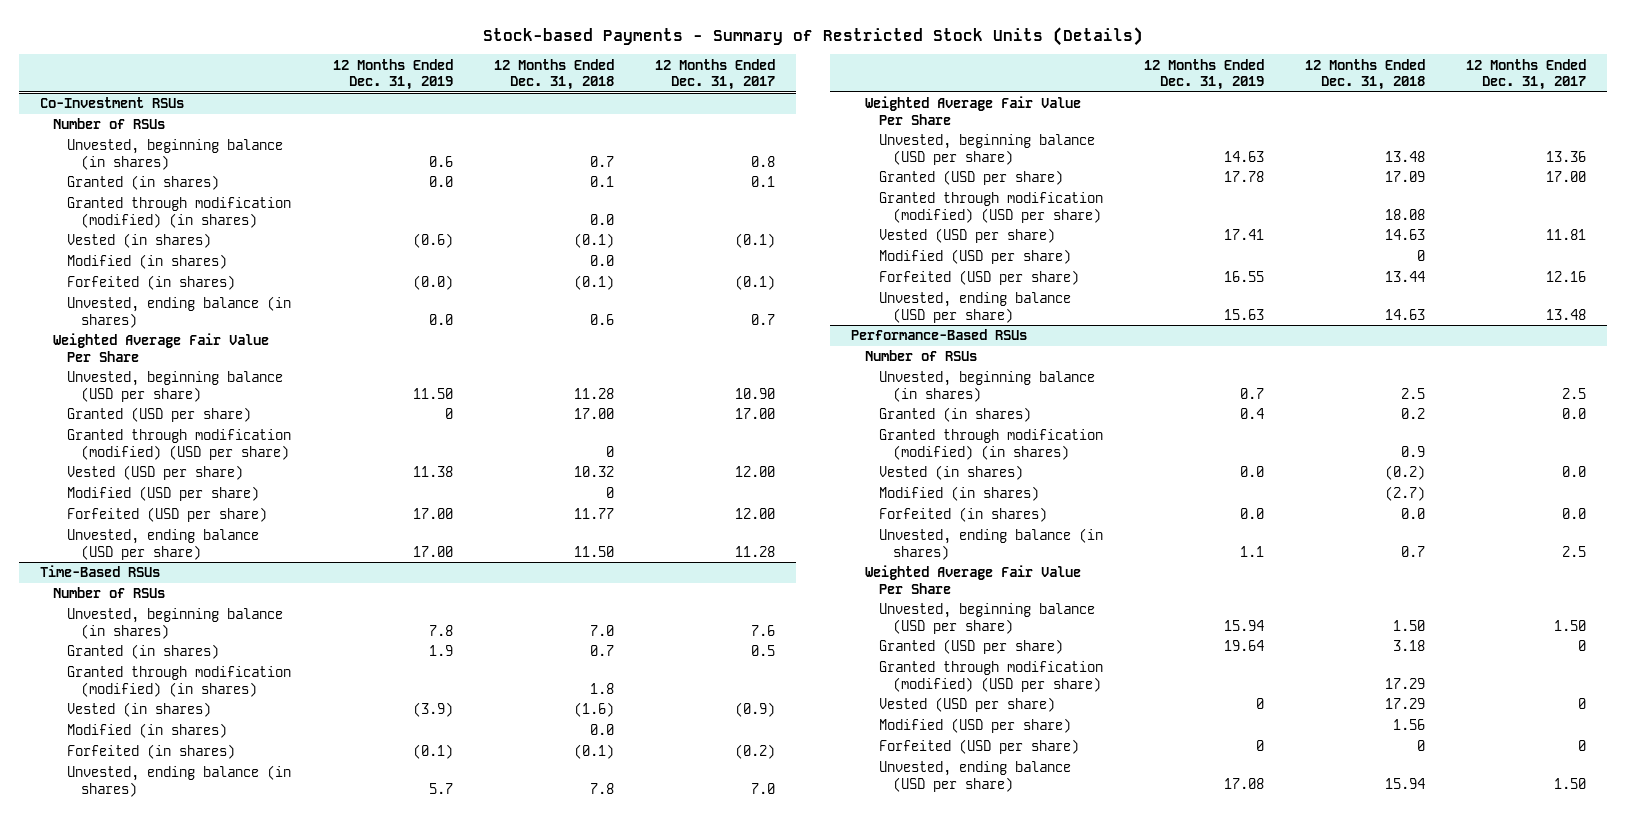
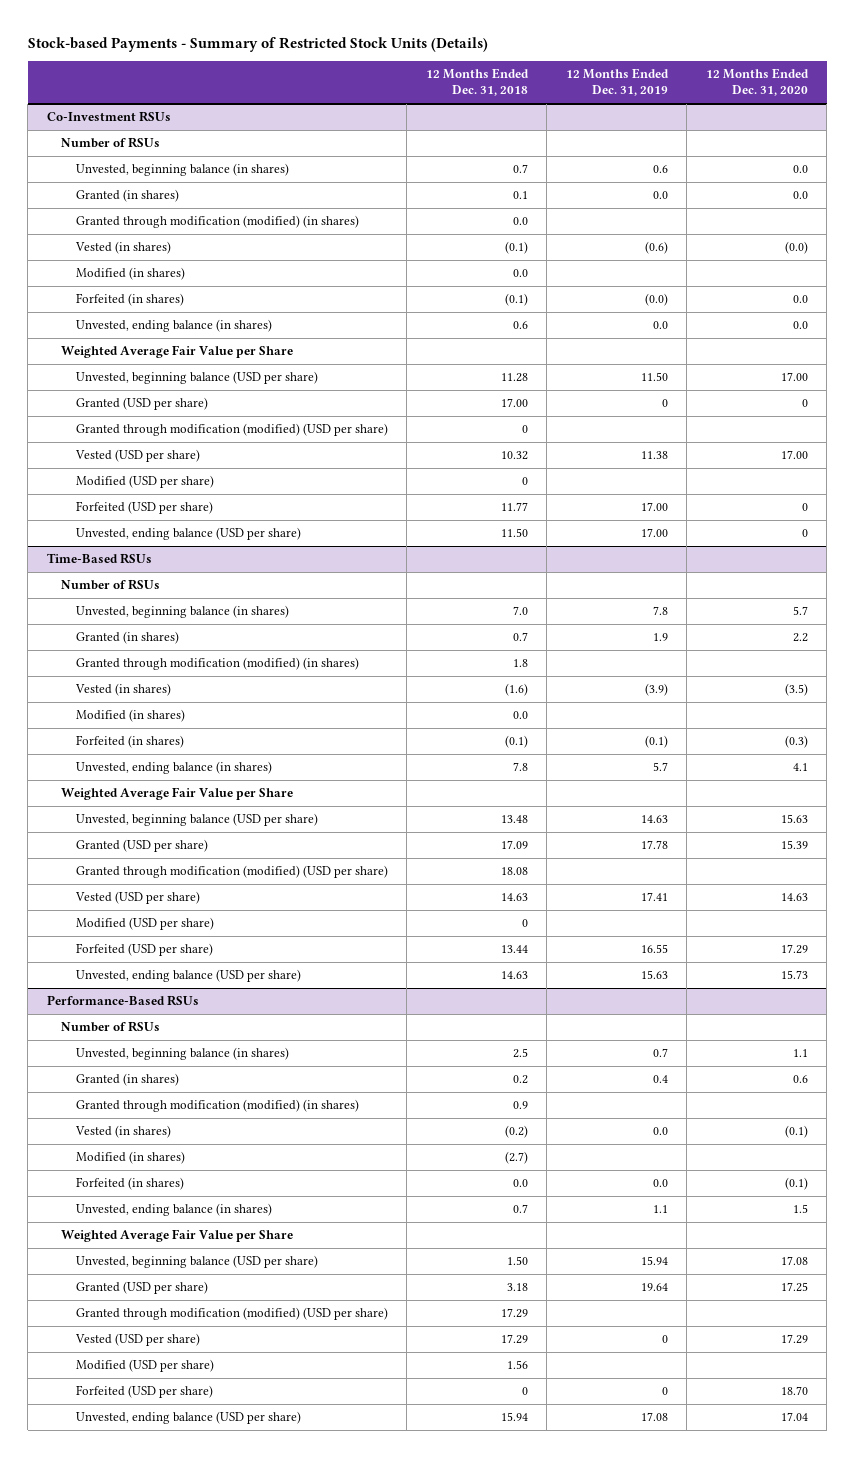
- | 12 Months Ended Dec. 31, 2019 | 12 Months Ended Dec. 31, 2018 | 12 Months Ended Dec. 31, 2017
+ | 12 Months Ended Dec. 31, 2018 | 12 Months Ended Dec. 31, 2019 | 12 Months Ended Dec. 31, 2020
@ Co-Investment RSUs
- Weighted Average Fair Value Per Share
+ Weighted Average Fair Value per Share
@ Time-Based RSUs
- Weighted Average Fair Value Per Share
+ Weighted Average Fair Value per Share
@ Performance-Based RSUs
- Weighted Average Fair Value Per Share
+ Weighted Average Fair Value per Share

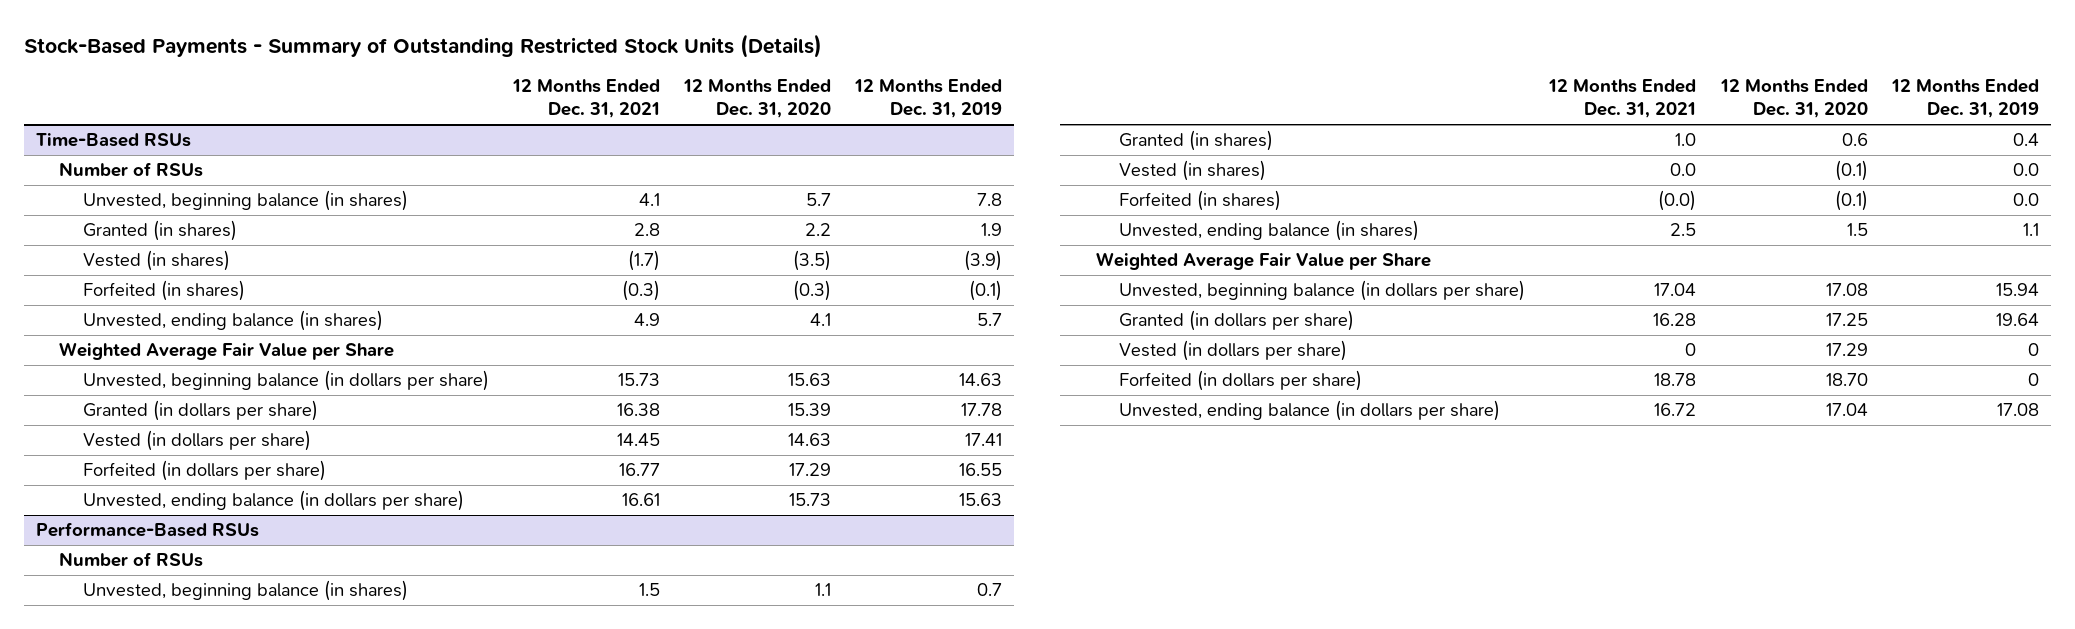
- Stock-based Payments - Summary of Restricted Stock Units (Details)
+ Stock-Based Payments - Summary of Outstanding Restricted Stock Units (Details)
- | 12 Months Ended Dec. 31, 2018 | 12 Months Ended Dec. 31, 2019 | 12 Months Ended Dec. 31, 2020
+ | 12 Months Ended Dec. 31, 2021 | 12 Months Ended Dec. 31, 2020 | 12 Months Ended Dec. 31, 2019
- Co-Investment RSUs
- Number of RSUs
- Unvested, beginning balance (in shares) | 0.7 | 0.6 | 0.0
- Granted (in shares) | 0.1 | 0.0 | 0.0
- Granted through modification (modified) (in shares) | 0.0 | |
- Vested (in shares) | (0.1) | (0.6) | (0.0)
- Modified (in shares) | 0.0 | |
- Forfeited (in shares) | (0.1) | (0.0) | 0.0
- Unvested, ending balance (in shares) | 0.6 | 0.0 | 0.0
- Weighted Average Fair Value per Share
- Unvested, beginning balance (USD per share) | 11.28 | 11.50 | 17.00
- Granted (USD per share) | 17.00 | 0 | 0
- Granted through modification (modified) (USD per share) | 0 | |
- Vested (USD per share) | 10.32 | 11.38 | 17.00
- Modified (USD per share) | 0 | |
- Forfeited (USD per share) | 11.77 | 17.00 | 0
- Unvested, ending balance (USD per share) | 11.50 | 17.00 | 0
@ Time-Based RSUs
- Granted through modification (modified) (in shares) | 1.8 | |
- Modified (in shares) | 0.0 | |
- Unvested, beginning balance (USD per share) | 13.48 | 14.63 | 15.63
- Granted (USD per share) | 17.09 | 17.78 | 15.39
- Granted through modification (modified) (USD per share) | 18.08 | |
- Vested (USD per share) | 14.63 | 17.41 | 14.63
- Modified (USD per share) | 0 | |
- Forfeited (USD per share) | 13.44 | 16.55 | 17.29
- Unvested, ending balance (USD per share) | 14.63 | 15.63 | 15.73
+ Unvested, beginning balance (in dollars per share) | 15.73 | 15.63 | 14.63
+ Granted (in dollars per share) | 16.38 | 15.39 | 17.78
+ Vested (in dollars per share) | 14.45 | 14.63 | 17.41
+ Forfeited (in dollars per share) | 16.77 | 17.29 | 16.55
+ Unvested, ending balance (in dollars per share) | 16.61 | 15.73 | 15.63
@ Performance-Based RSUs
- Granted through modification (modified) (in shares) | 0.9 | |
- Modified (in shares) | (2.7) | |
- Unvested, beginning balance (USD per share) | 1.50 | 15.94 | 17.08
- Granted (USD per share) | 3.18 | 19.64 | 17.25
- Granted through modification (modified) (USD per share) | 17.29 | |
- Vested (USD per share) | 17.29 | 0 | 17.29
- Modified (USD per share) | 1.56 | |
- Forfeited (USD per share) | 0 | 0 | 18.70
- Unvested, ending balance (USD per share) | 15.94 | 17.08 | 17.04
+ Unvested, beginning balance (in dollars per share) | 17.04 | 17.08 | 15.94
+ Granted (in dollars per share) | 16.28 | 17.25 | 19.64
+ Vested (in dollars per share) | 0 | 17.29 | 0
+ Forfeited (in dollars per share) | 18.78 | 18.70 | 0
+ Unvested, ending balance (in dollars per share) | 16.72 | 17.04 | 17.08

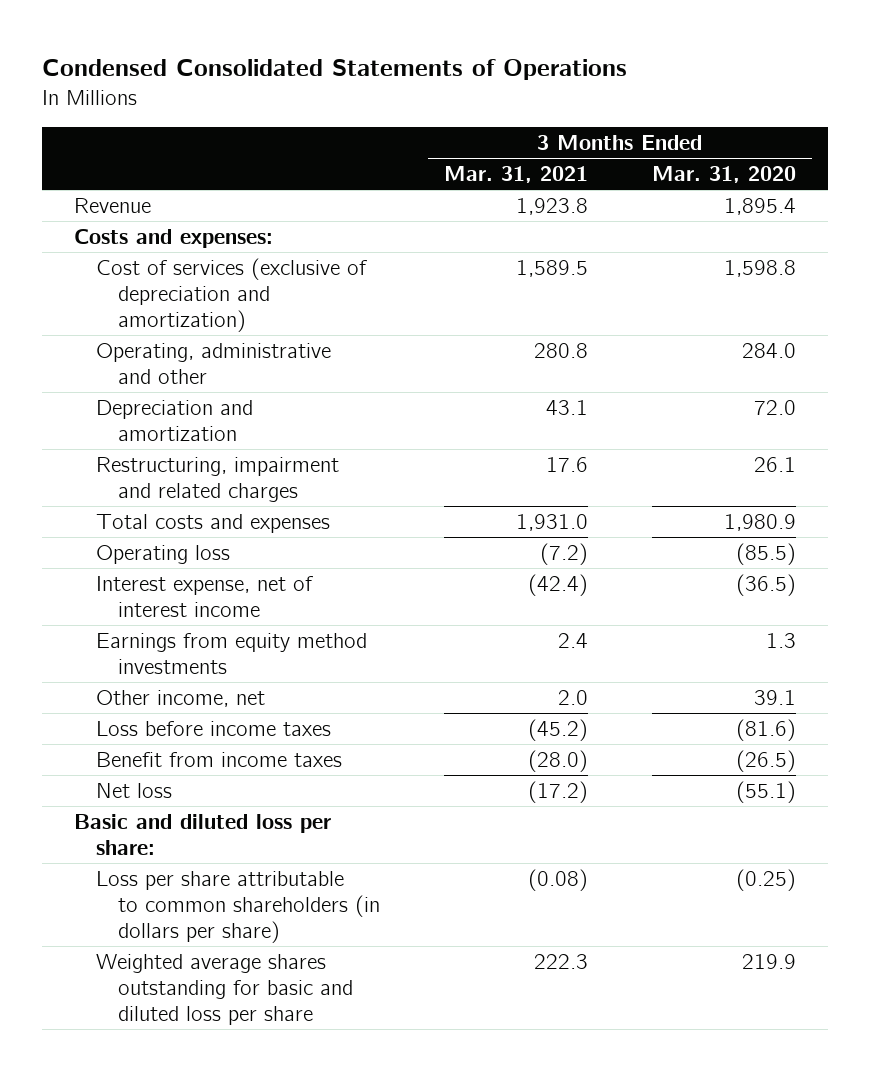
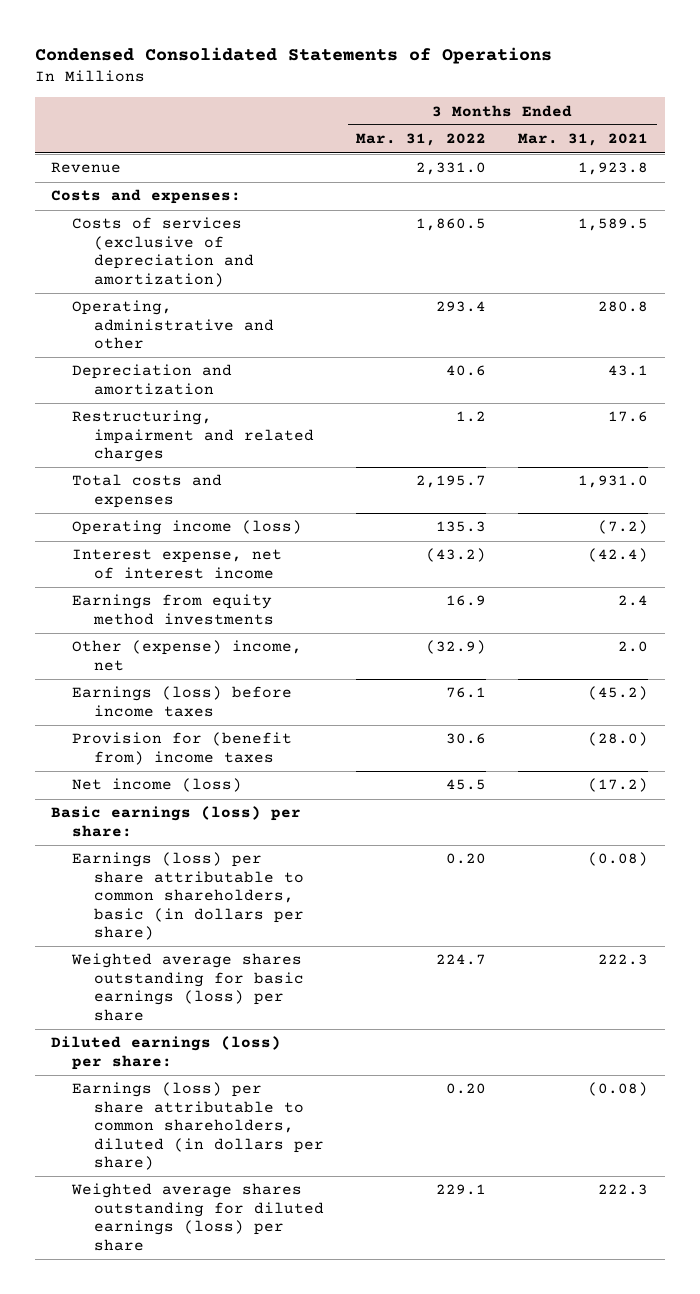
- | 3 Months Ended Mar. 31, 2021 | 3 Months Ended Mar. 31, 2020
+ | 3 Months Ended Mar. 31, 2022 | 3 Months Ended Mar. 31, 2021
- Cost of services (exclusive of depreciation and amortization) | 1,589.5 | 1,598.8
+ Costs of services (exclusive of depreciation and amortization) | 1,860.5 | 1,589.5
- Operating loss | (7.2) | (85.5)
+ Operating income (loss) | 135.3 | (7.2)
- Other income, net | 2.0 | 39.1
- Loss before income taxes | (45.2) | (81.6)
- Benefit from income taxes | (28.0) | (26.5)
- Net loss | (17.2) | (55.1)
- Basic and diluted loss per share:
- Loss per share attributable to common shareholders (in dollars per share) | (0.08) | (0.25)
- Weighted average shares outstanding for basic and diluted loss per share | 222.3 | 219.9
+ Other (expense) income, net | (32.9) | 2.0
+ Earnings (loss) before income taxes | 76.1 | (45.2)
+ Provision for (benefit from) income taxes | 30.6 | (28.0)
+ Net income (loss) | 45.5 | (17.2)
+ Basic earnings (loss) per share:
+ Earnings (loss) per share attributable to common shareholders, basic (in dollars per share) | 0.20 | (0.08)
+ Weighted average shares outstanding for basic earnings (loss) per share | 224.7 | 222.3
+ Diluted earnings (loss) per share:
+ Earnings (loss) per share attributable to common shareholders, diluted (in dollars per share) | 0.20 | (0.08)
+ Weighted average shares outstanding for diluted earnings (loss) per share | 229.1 | 222.3

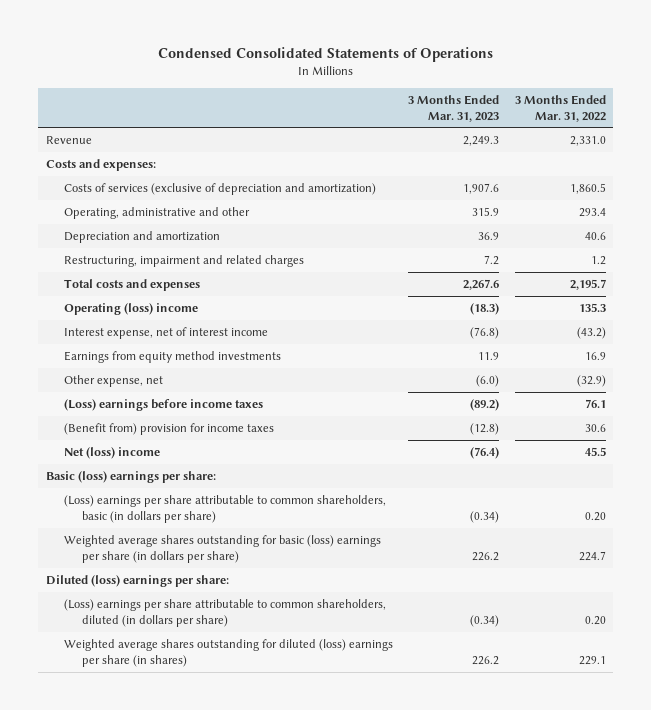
- | 3 Months Ended Mar. 31, 2022 | 3 Months Ended Mar. 31, 2021
+ | 3 Months Ended Mar. 31, 2023 | 3 Months Ended Mar. 31, 2022
- Operating income (loss) | 135.3 | (7.2)
+ Operating (loss) income | (18.3) | 135.3
- Other (expense) income, net | (32.9) | 2.0
- Earnings (loss) before income taxes | 76.1 | (45.2)
- Provision for (benefit from) income taxes | 30.6 | (28.0)
- Net income (loss) | 45.5 | (17.2)
- Basic earnings (loss) per share:
- Earnings (loss) per share attributable to common shareholders, basic (in dollars per share) | 0.20 | (0.08)
- Weighted average shares outstanding for basic earnings (loss) per share | 224.7 | 222.3
- Diluted earnings (loss) per share:
- Earnings (loss) per share attributable to common shareholders, diluted (in dollars per share) | 0.20 | (0.08)
- Weighted average shares outstanding for diluted earnings (loss) per share | 229.1 | 222.3
+ Other expense, net | (6.0) | (32.9)
+ (Loss) earnings before income taxes | (89.2) | 76.1
+ (Benefit from) provision for income taxes | (12.8) | 30.6
+ Net (loss) income | (76.4) | 45.5
+ Basic (loss) earnings per share:
+ (Loss) earnings per share attributable to common shareholders, basic (in dollars per share) | (0.34) | 0.20
+ Weighted average shares outstanding for basic (loss) earnings per share (in dollars per share) | 226.2 | 224.7
+ Diluted (loss) earnings per share:
+ (Loss) earnings per share attributable to common shareholders, diluted (in dollars per share) | (0.34) | 0.20
+ Weighted average shares outstanding for diluted (loss) earnings per share (in shares) | 226.2 | 229.1

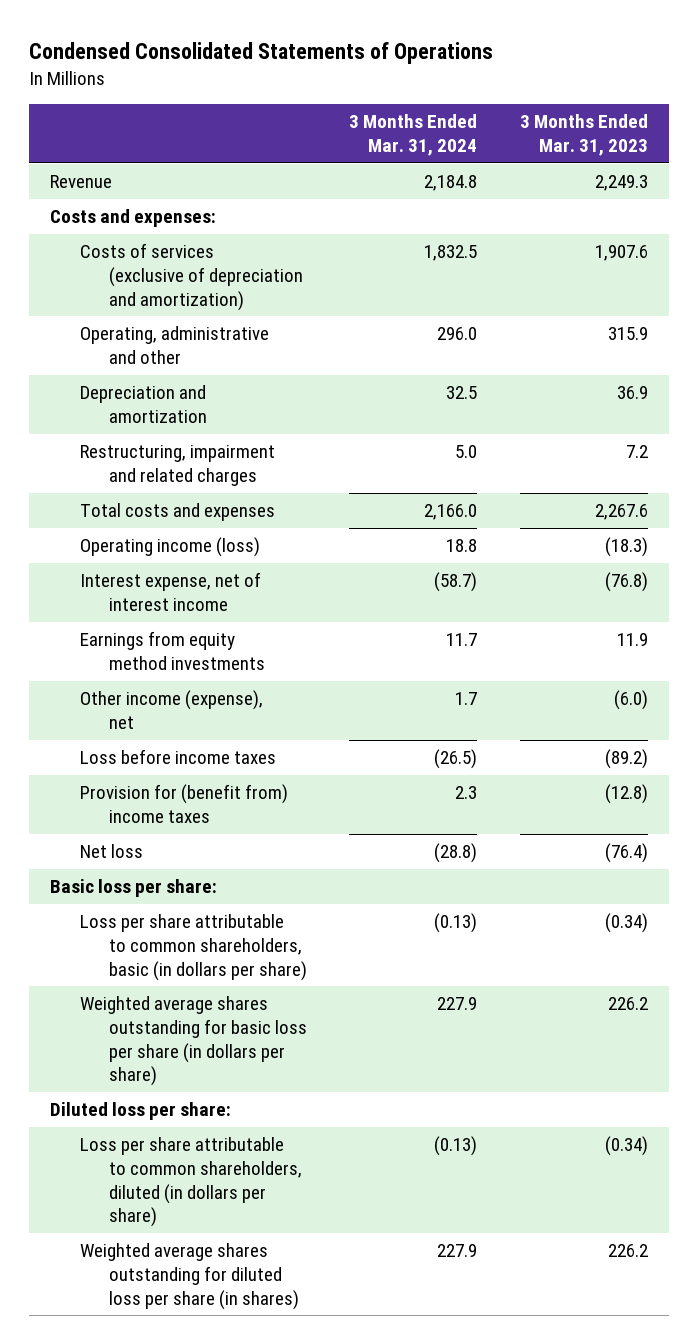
- | 3 Months Ended Mar. 31, 2023 | 3 Months Ended Mar. 31, 2022
+ | 3 Months Ended Mar. 31, 2024 | 3 Months Ended Mar. 31, 2023
- Operating (loss) income | (18.3) | 135.3
+ Operating income (loss) | 18.8 | (18.3)
- Other expense, net | (6.0) | (32.9)
- (Loss) earnings before income taxes | (89.2) | 76.1
- (Benefit from) provision for income taxes | (12.8) | 30.6
- Net (loss) income | (76.4) | 45.5
- Basic (loss) earnings per share:
- (Loss) earnings per share attributable to common shareholders, basic (in dollars per share) | (0.34) | 0.20
- Weighted average shares outstanding for basic (loss) earnings per share (in dollars per share) | 226.2 | 224.7
- Diluted (loss) earnings per share:
- (Loss) earnings per share attributable to common shareholders, diluted (in dollars per share) | (0.34) | 0.20
- Weighted average shares outstanding for diluted (loss) earnings per share (in shares) | 226.2 | 229.1
+ Other income (expense), net | 1.7 | (6.0)
+ Loss before income taxes | (26.5) | (89.2)
+ Provision for (benefit from) income taxes | 2.3 | (12.8)
+ Net loss | (28.8) | (76.4)
+ Basic loss per share:
+ Loss per share attributable to common shareholders, basic (in dollars per share) | (0.13) | (0.34)
+ Weighted average shares outstanding for basic loss per share (in dollars per share) | 227.9 | 226.2
+ Diluted loss per share:
+ Loss per share attributable to common shareholders, diluted (in dollars per share) | (0.13) | (0.34)
+ Weighted average shares outstanding for diluted loss per share (in shares) | 227.9 | 226.2

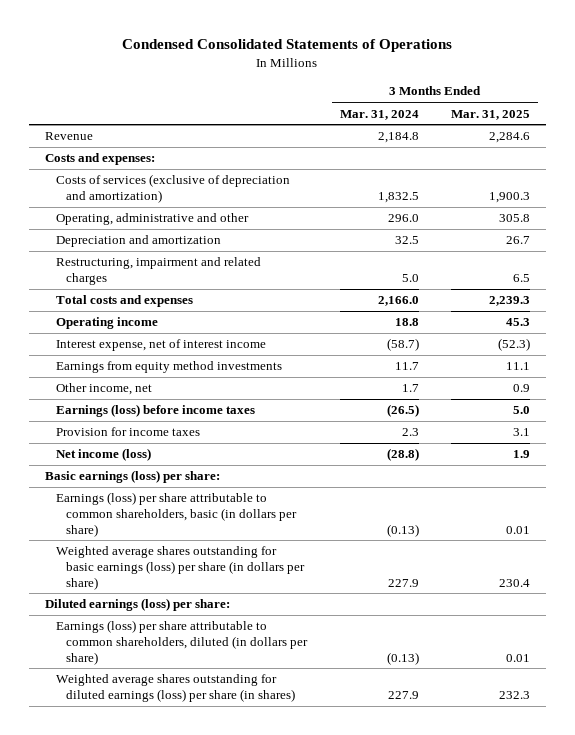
- | 3 Months Ended Mar. 31, 2024 | 3 Months Ended Mar. 31, 2023
+ | 3 Months Ended Mar. 31, 2024 | 3 Months Ended Mar. 31, 2025
- Operating income (loss) | 18.8 | (18.3)
+ Operating income | 18.8 | 45.3
- Other income (expense), net | 1.7 | (6.0)
- Loss before income taxes | (26.5) | (89.2)
- Provision for (benefit from) income taxes | 2.3 | (12.8)
- Net loss | (28.8) | (76.4)
- Basic loss per share:
- Loss per share attributable to common shareholders, basic (in dollars per share) | (0.13) | (0.34)
- Weighted average shares outstanding for basic loss per share (in dollars per share) | 227.9 | 226.2
- Diluted loss per share:
- Loss per share attributable to common shareholders, diluted (in dollars per share) | (0.13) | (0.34)
- Weighted average shares outstanding for diluted loss per share (in shares) | 227.9 | 226.2
+ Other income, net | 1.7 | 0.9
+ Earnings (loss) before income taxes | (26.5) | 5.0
+ Provision for income taxes | 2.3 | 3.1
+ Net income (loss) | (28.8) | 1.9
+ Basic earnings (loss) per share:
+ Earnings (loss) per share attributable to common shareholders, basic (in dollars per share) | (0.13) | 0.01
+ Weighted average shares outstanding for basic earnings (loss) per share (in dollars per share) | 227.9 | 230.4
+ Diluted earnings (loss) per share:
+ Earnings (loss) per share attributable to common shareholders, diluted (in dollars per share) | (0.13) | 0.01
+ Weighted average shares outstanding for diluted earnings (loss) per share (in shares) | 227.9 | 232.3

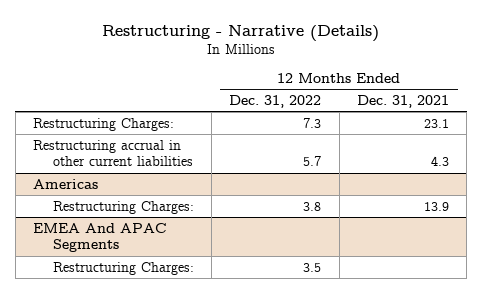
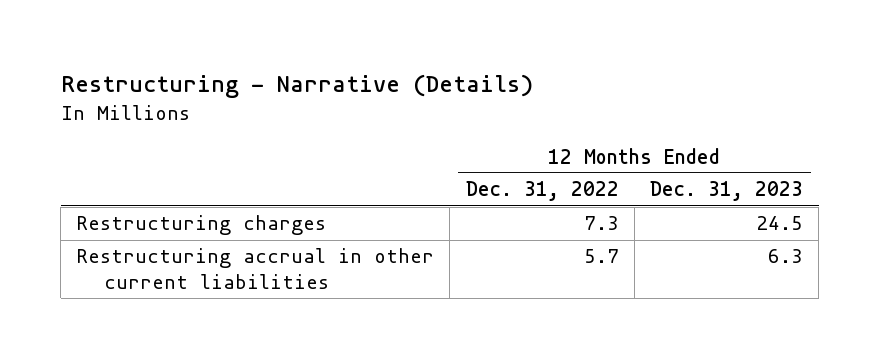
- | 12 Months Ended Dec. 31, 2022 | 12 Months Ended Dec. 31, 2021
+ | 12 Months Ended Dec. 31, 2022 | 12 Months Ended Dec. 31, 2023
- Restructuring Charges: | 7.3 | 23.1
+ Restructuring charges | 7.3 | 24.5
- Americas
- Restructuring Charges: | 3.8 | 13.9
- EMEA And APAC Segments
- Restructuring Charges: | 3.5 |

